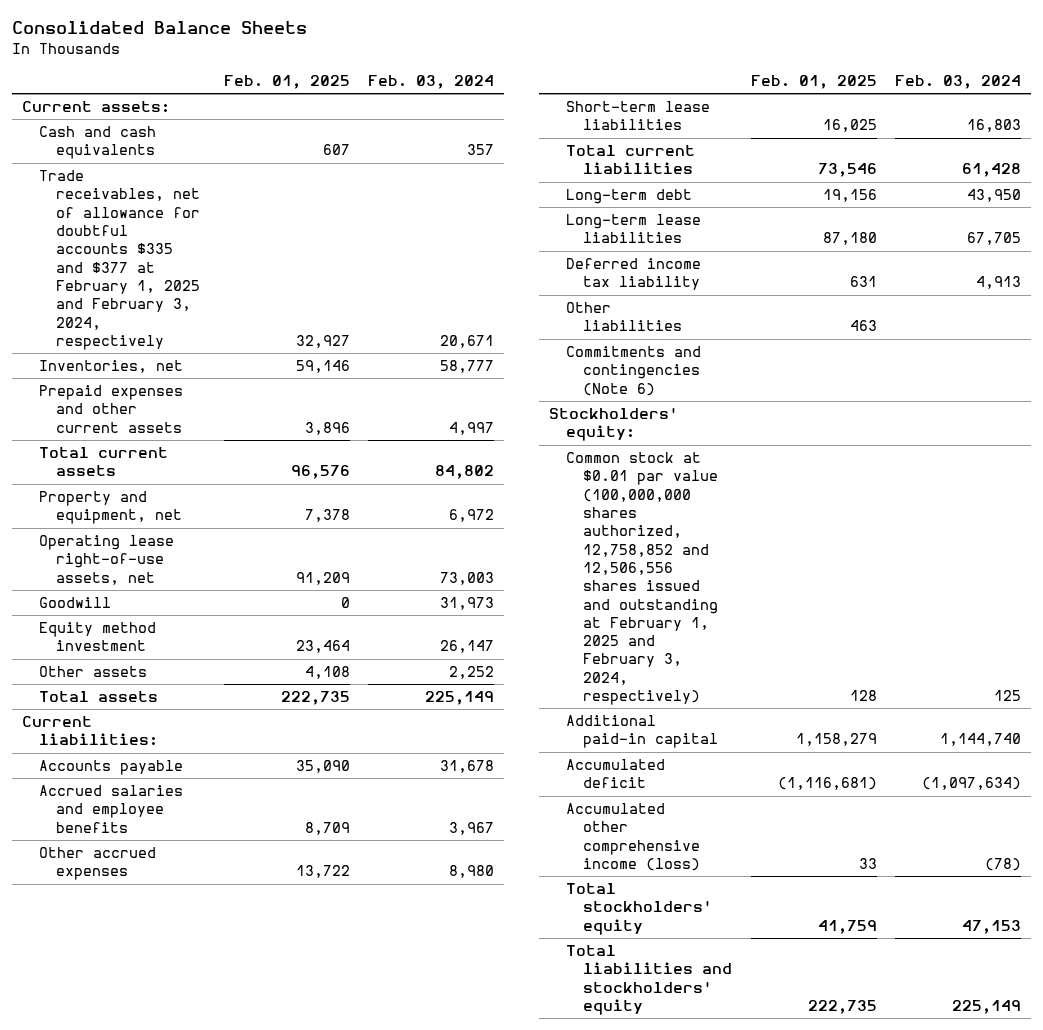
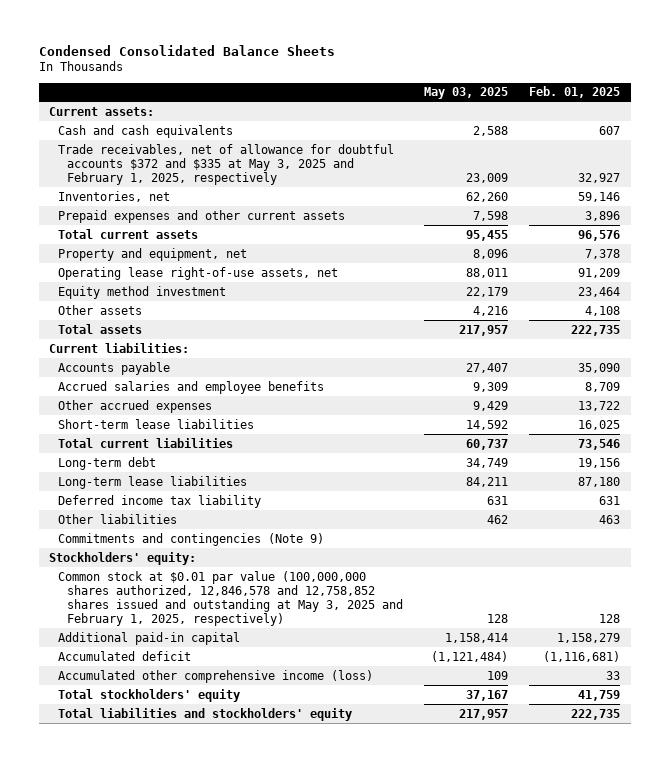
- Consolidated Balance Sheets
+ Condensed Consolidated Balance Sheets
- | Feb. 01, 2025 | Feb. 03, 2024
+ | May 03, 2025 | Feb. 01, 2025
- Trade receivables, net of allowance for doubtful accounts $335 and $377 at February 1, 2025 and February 3, 2024, respectively | 32,927 | 20,671
+ Trade receivables, net of allowance for doubtful accounts $372 and $335 at May 3, 2025 and February 1, 2025, respectively | 23,009 | 32,927
- Goodwill | 0 | 31,973
- Commitments and contingencies (Note 6)
+ Commitments and contingencies (Note 9)
- Common stock at $0.01 par value (100,000,000 shares authorized, 12,758,852 and 12,506,556 shares issued and outstanding at February 1, 2025 and February 3, 2024, respectively) | 128 | 125
+ Common stock at $0.01 par value (100,000,000 shares authorized, 12,846,578 and 12,758,852 shares issued and outstanding at May 3, 2025 and February 1, 2025, respectively) | 128 | 128

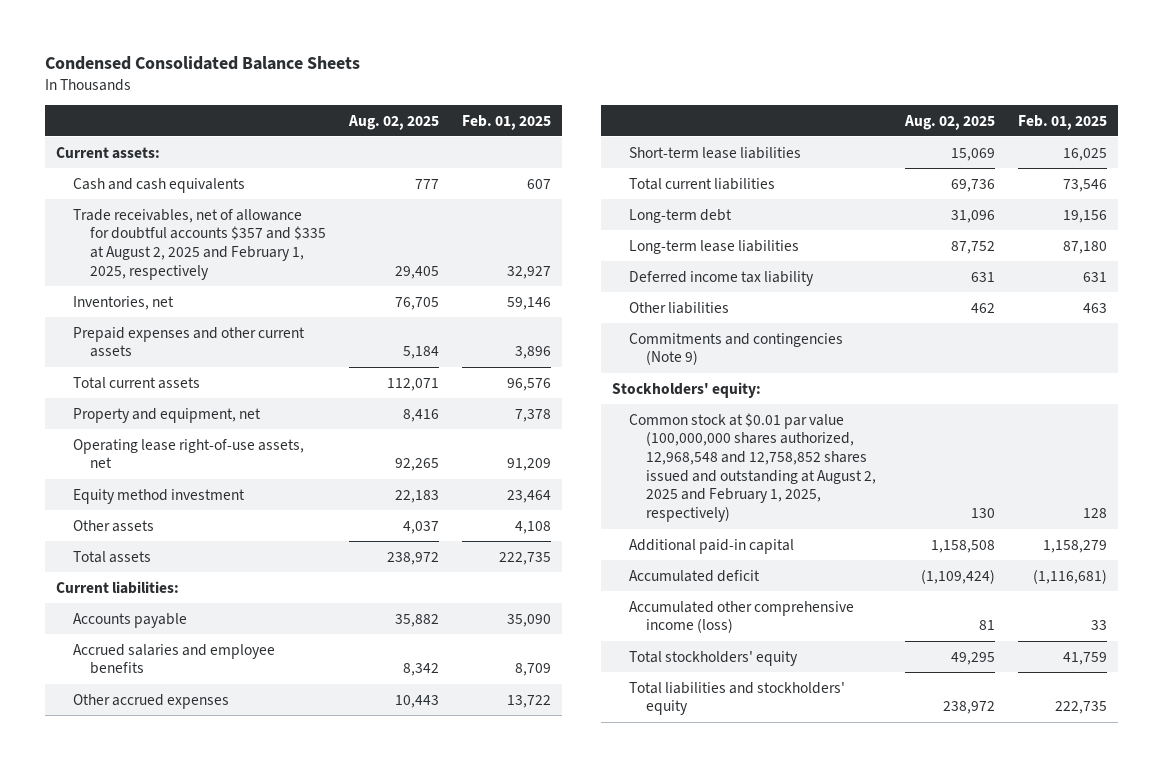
- | May 03, 2025 | Feb. 01, 2025
+ | Aug. 02, 2025 | Feb. 01, 2025
- Trade receivables, net of allowance for doubtful accounts $372 and $335 at May 3, 2025 and February 1, 2025, respectively | 23,009 | 32,927
+ Trade receivables, net of allowance for doubtful accounts $357 and $335 at August 2, 2025 and February 1, 2025, respectively | 29,405 | 32,927
- Common stock at $0.01 par value (100,000,000 shares authorized, 12,846,578 and 12,758,852 shares issued and outstanding at May 3, 2025 and February 1, 2025, respectively) | 128 | 128
+ Common stock at $0.01 par value (100,000,000 shares authorized, 12,968,548 and 12,758,852 shares issued and outstanding at August 2, 2025 and February 1, 2025, respectively) | 130 | 128

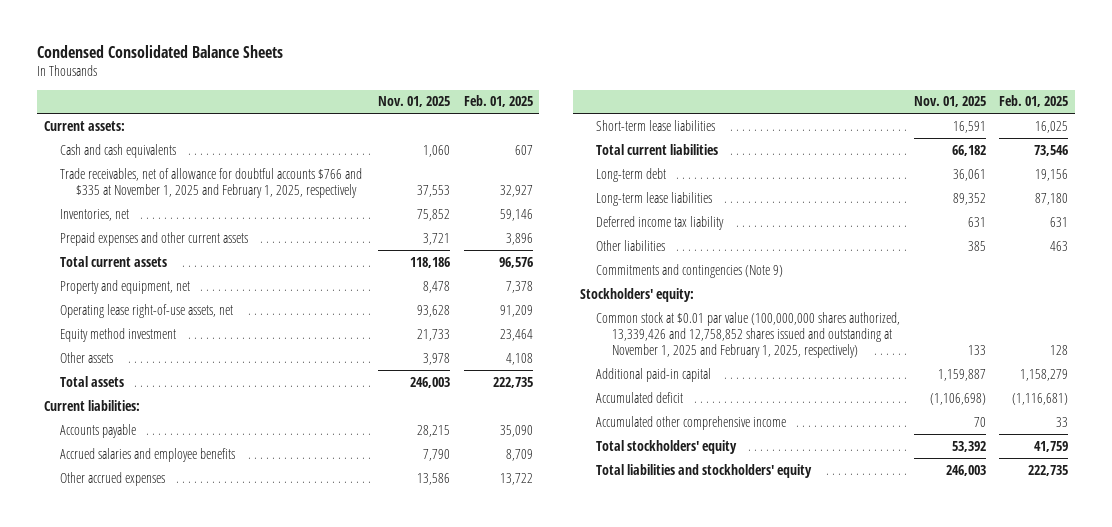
- | Aug. 02, 2025 | Feb. 01, 2025
+ | Nov. 01, 2025 | Feb. 01, 2025
- Trade receivables, net of allowance for doubtful accounts $357 and $335 at August 2, 2025 and February 1, 2025, respectively | 29,405 | 32,927
+ Trade receivables, net of allowance for doubtful accounts $766 and $335 at November 1, 2025 and February 1, 2025, respectively | 37,553 | 32,927
- Common stock at $0.01 par value (100,000,000 shares authorized, 12,968,548 and 12,758,852 shares issued and outstanding at August 2, 2025 and February 1, 2025, respectively) | 130 | 128
+ Common stock at $0.01 par value (100,000,000 shares authorized, 13,339,426 and 12,758,852 shares issued and outstanding at November 1, 2025 and February 1, 2025, respectively) | 133 | 128
- Accumulated other comprehensive income (loss) | 81 | 33
+ Accumulated other comprehensive income | 70 | 33

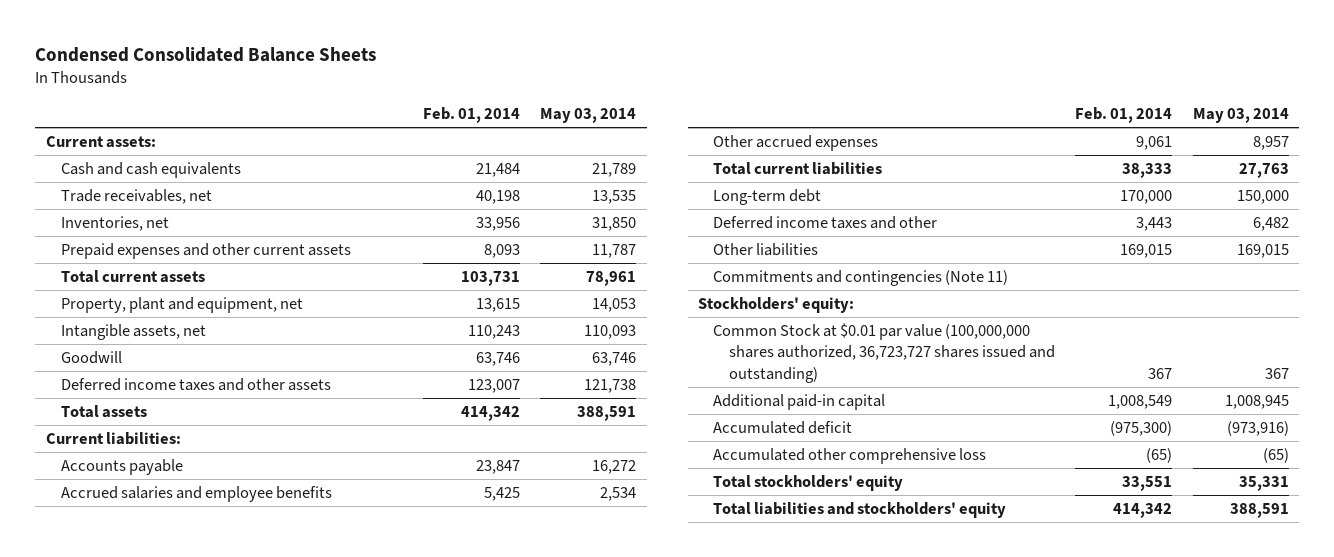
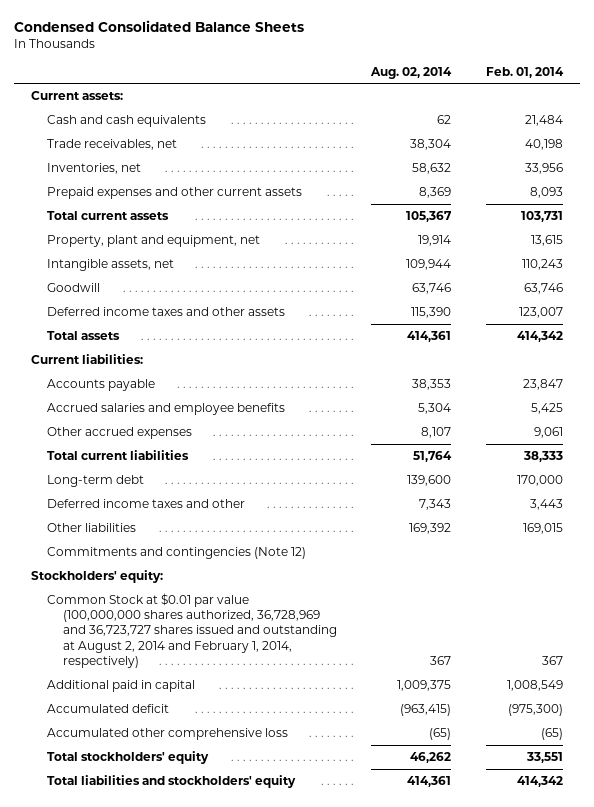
- | Feb. 01, 2014 | May 03, 2014
+ | Aug. 02, 2014 | Feb. 01, 2014
- Commitments and contingencies (Note 11)
+ Commitments and contingencies (Note 12)
- Common Stock at $0.01 par value (100,000,000 shares authorized, 36,723,727 shares issued and outstanding) | 367 | 367
- Additional paid-in capital | 1,008,549 | 1,008,945
+ Common Stock at $0.01 par value (100,000,000 shares authorized, 36,728,969 and 36,723,727 shares issued and outstanding at August 2, 2014 and February 1, 2014, respectively) | 367 | 367
+ Additional paid in capital | 1,009,375 | 1,008,549

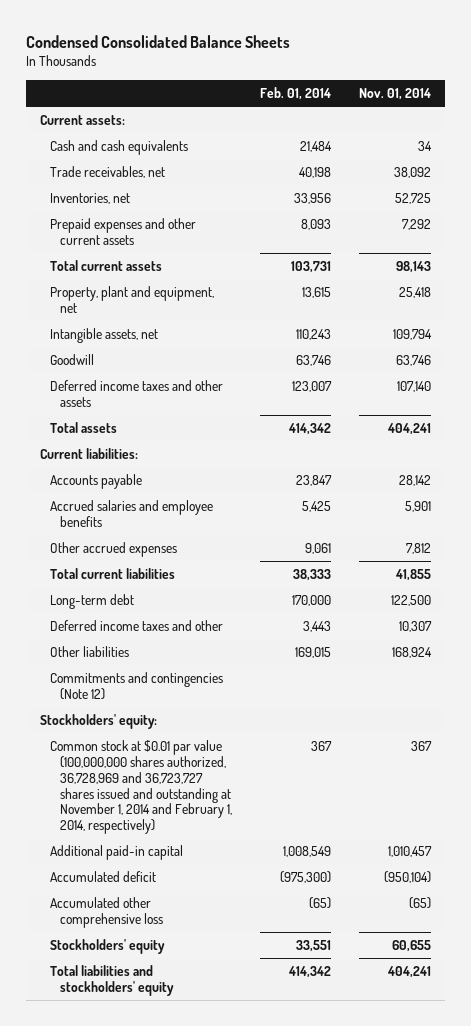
- | Aug. 02, 2014 | Feb. 01, 2014
+ | Feb. 01, 2014 | Nov. 01, 2014
- Common Stock at $0.01 par value (100,000,000 shares authorized, 36,728,969 and 36,723,727 shares issued and outstanding at August 2, 2014 and February 1, 2014, respectively) | 367 | 367
- Additional paid in capital | 1,009,375 | 1,008,549
+ Common stock at $0.01 par value (100,000,000 shares authorized, 36,728,969 and 36,723,727 shares issued and outstanding at November 1, 2014 and February 1, 2014, respectively) | 367 | 367
+ Additional paid-in capital | 1,008,549 | 1,010,457
- Total stockholders' equity | 46,262 | 33,551
+ Stockholders' equity | 33,551 | 60,655

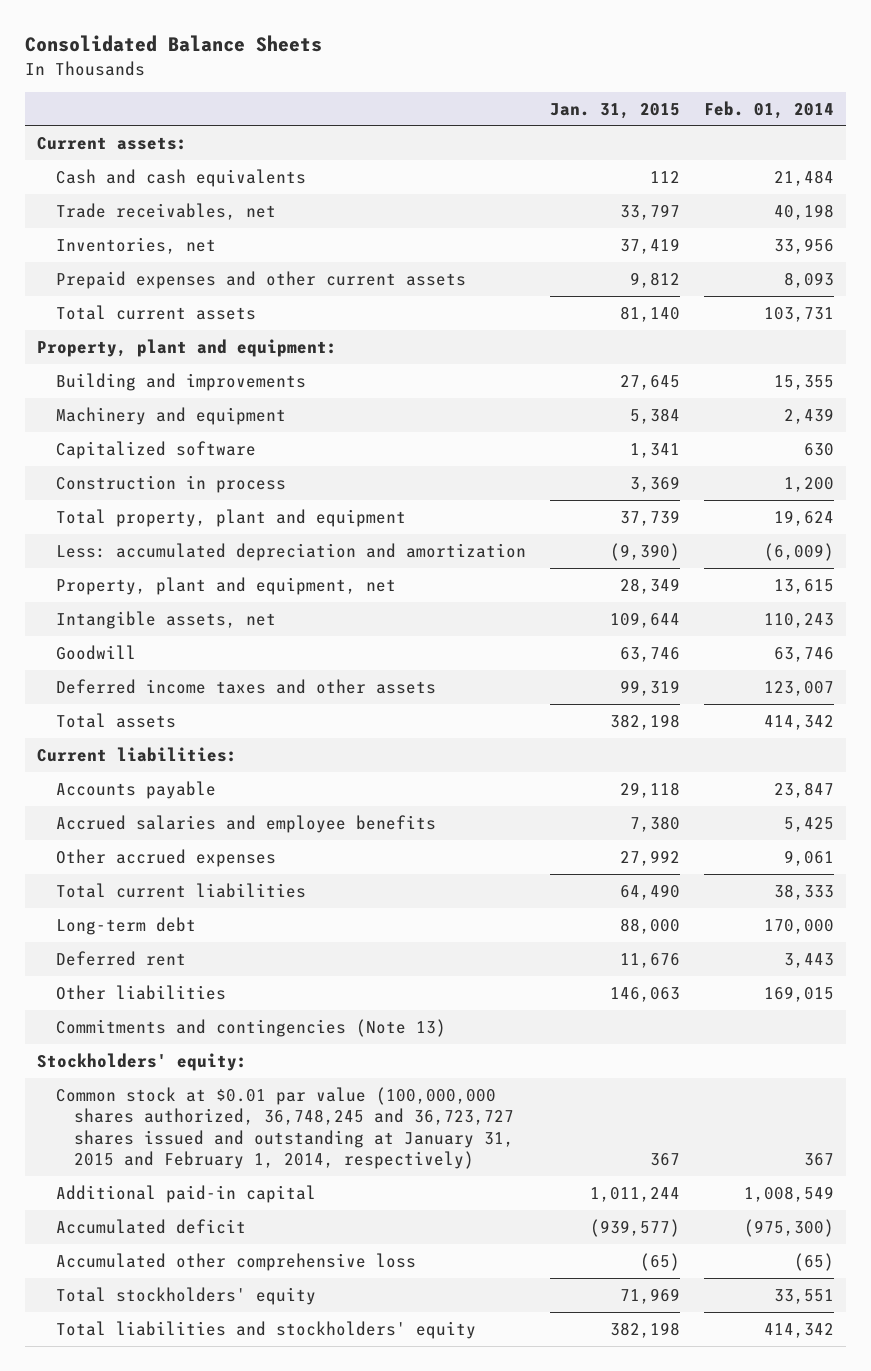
- Condensed Consolidated Balance Sheets
+ Consolidated Balance Sheets
- | Feb. 01, 2014 | Nov. 01, 2014
+ | Jan. 31, 2015 | Feb. 01, 2014
+ Property, plant and equipment:
+ Building and improvements | 27,645 | 15,355
+ Machinery and equipment | 5,384 | 2,439
+ Capitalized software | 1,341 | 630
+ Construction in process | 3,369 | 1,200
+ Total property, plant and equipment | 37,739 | 19,624
+ Less: accumulated depreciation and amortization | (9,390) | (6,009)
- Deferred income taxes and other | 3,443 | 10,307
+ Deferred rent | 11,676 | 3,443
- Commitments and contingencies (Note 12)
+ Commitments and contingencies (Note 13)
- Common stock at $0.01 par value (100,000,000 shares authorized, 36,728,969 and 36,723,727 shares issued and outstanding at November 1, 2014 and February 1, 2014, respectively) | 367 | 367
+ Common stock at $0.01 par value (100,000,000 shares authorized, 36,748,245 and 36,723,727 shares issued and outstanding at January 31, 2015 and February 1, 2014, respectively) | 367 | 367
- Stockholders' equity | 33,551 | 60,655
+ Total stockholders' equity | 71,969 | 33,551

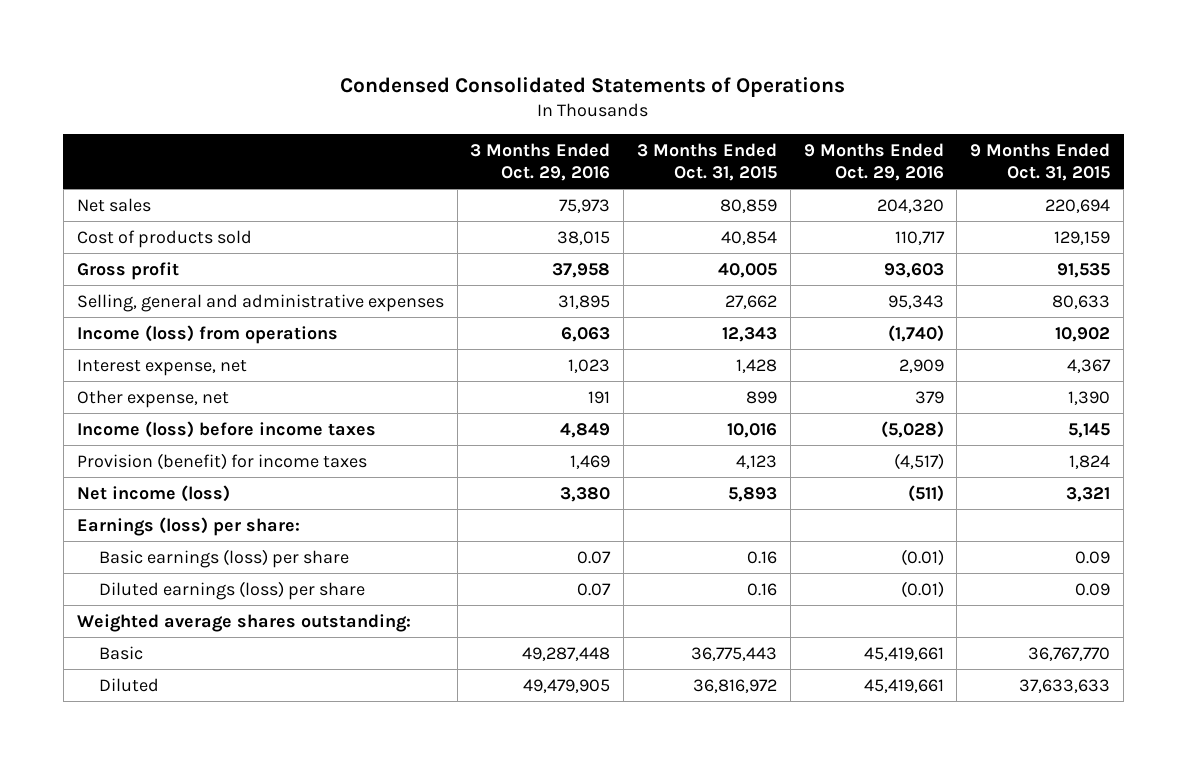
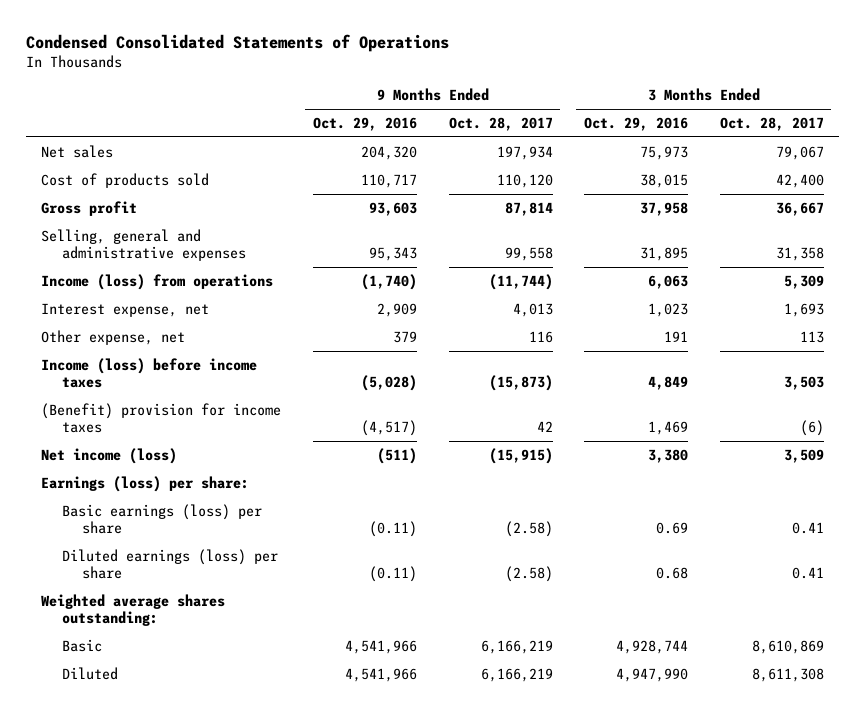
- | 3 Months Ended Oct. 29, 2016 | 3 Months Ended Oct. 31, 2015 | 9 Months Ended Oct. 29, 2016 | 9 Months Ended Oct. 31, 2015
+ | 9 Months Ended Oct. 29, 2016 | 9 Months Ended Oct. 28, 2017 | 3 Months Ended Oct. 29, 2016 | 3 Months Ended Oct. 28, 2017
- Provision (benefit) for income taxes | 1,469 | 4,123 | (4,517) | 1,824
+ (Benefit) provision for income taxes | (4,517) | 42 | 1,469 | (6)
- Basic earnings (loss) per share | 0.07 | 0.16 | (0.01) | 0.09
- Diluted earnings (loss) per share | 0.07 | 0.16 | (0.01) | 0.09
+ Basic earnings (loss) per share | (0.11) | (2.58) | 0.69 | 0.41
+ Diluted earnings (loss) per share | (0.11) | (2.58) | 0.68 | 0.41
- Basic | 49,287,448 | 36,775,443 | 45,419,661 | 36,767,770
- Diluted | 49,479,905 | 36,816,972 | 45,419,661 | 37,633,633
+ Basic | 4,541,966 | 6,166,219 | 4,928,744 | 8,610,869
+ Diluted | 4,541,966 | 6,166,219 | 4,947,990 | 8,611,308

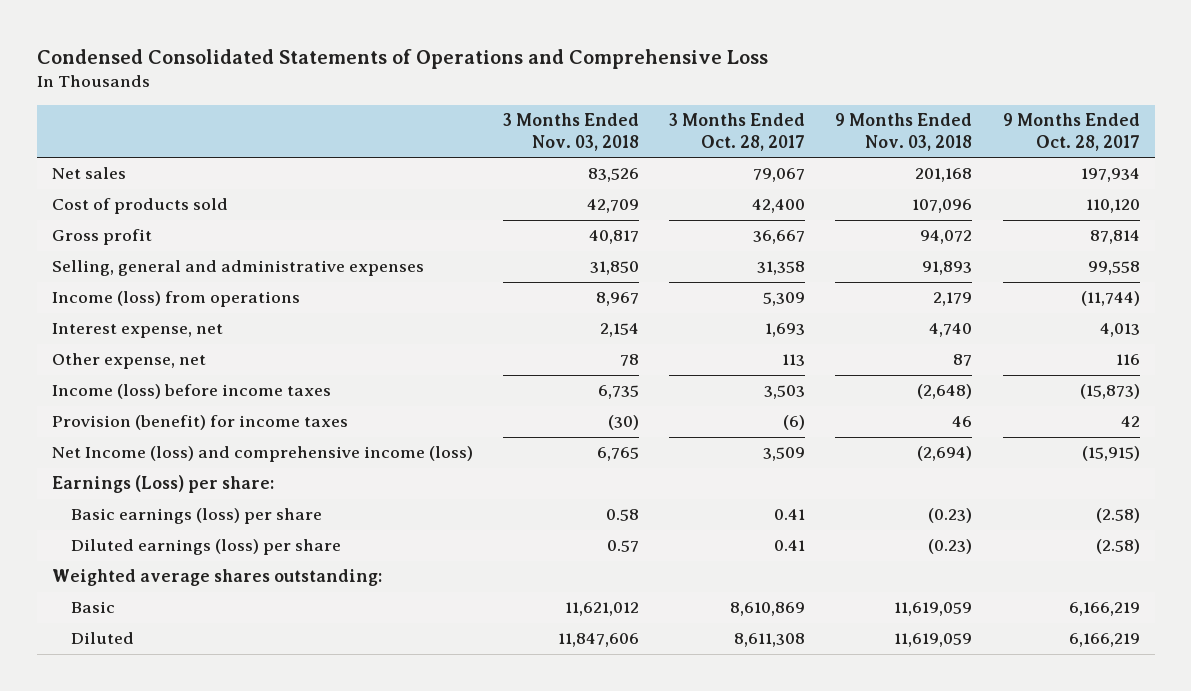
- Condensed Consolidated Statements of Operations
+ Condensed Consolidated Statements of Operations and Comprehensive Loss
- | 9 Months Ended Oct. 29, 2016 | 9 Months Ended Oct. 28, 2017 | 3 Months Ended Oct. 29, 2016 | 3 Months Ended Oct. 28, 2017
+ | 3 Months Ended Nov. 03, 2018 | 3 Months Ended Oct. 28, 2017 | 9 Months Ended Nov. 03, 2018 | 9 Months Ended Oct. 28, 2017
- (Benefit) provision for income taxes | (4,517) | 42 | 1,469 | (6)
- Net income (loss) | (511) | (15,915) | 3,380 | 3,509
- Earnings (loss) per share:
+ Provision (benefit) for income taxes | (30) | (6) | 46 | 42
+ Net Income (loss) and comprehensive income (loss) | 6,765 | 3,509 | (2,694) | (15,915)
+ Earnings (Loss) per share:

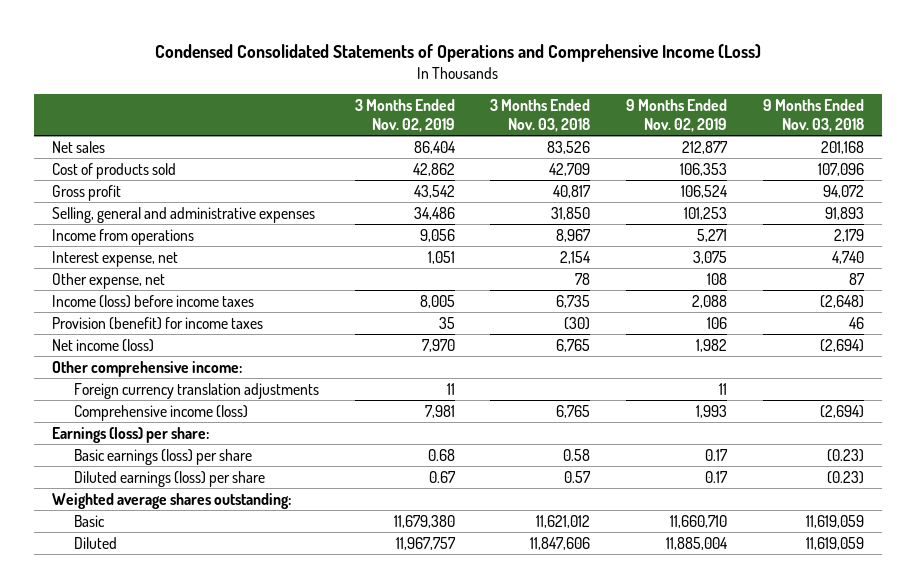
- Condensed Consolidated Statements of Operations and Comprehensive Loss
+ Condensed Consolidated Statements of Operations and Comprehensive Income (Loss)
- | 3 Months Ended Nov. 03, 2018 | 3 Months Ended Oct. 28, 2017 | 9 Months Ended Nov. 03, 2018 | 9 Months Ended Oct. 28, 2017
+ | 3 Months Ended Nov. 02, 2019 | 3 Months Ended Nov. 03, 2018 | 9 Months Ended Nov. 02, 2019 | 9 Months Ended Nov. 03, 2018
- Income (loss) from operations | 8,967 | 5,309 | 2,179 | (11,744)
+ Income from operations | 9,056 | 8,967 | 5,271 | 2,179
- Net Income (loss) and comprehensive income (loss) | 6,765 | 3,509 | (2,694) | (15,915)
- Earnings (Loss) per share:
+ Net income (loss) | 7,970 | 6,765 | 1,982 | (2,694)
+ Other comprehensive income:
+ Foreign currency translation adjustments | 11 | | 11 |
+ Comprehensive income (loss) | 7,981 | 6,765 | 1,993 | (2,694)
+ Earnings (loss) per share:

